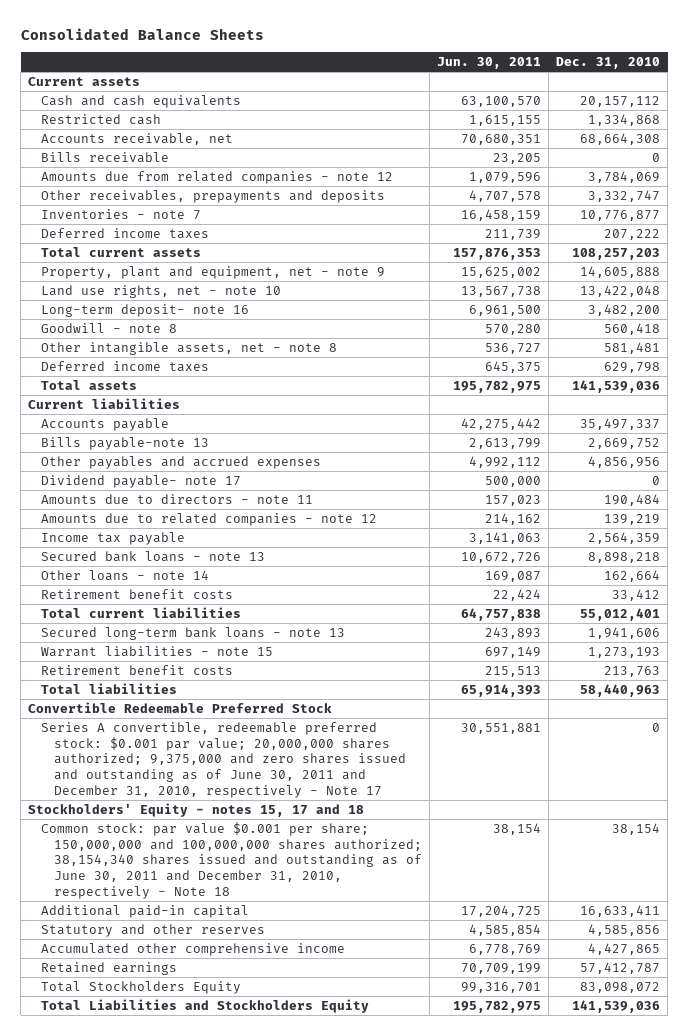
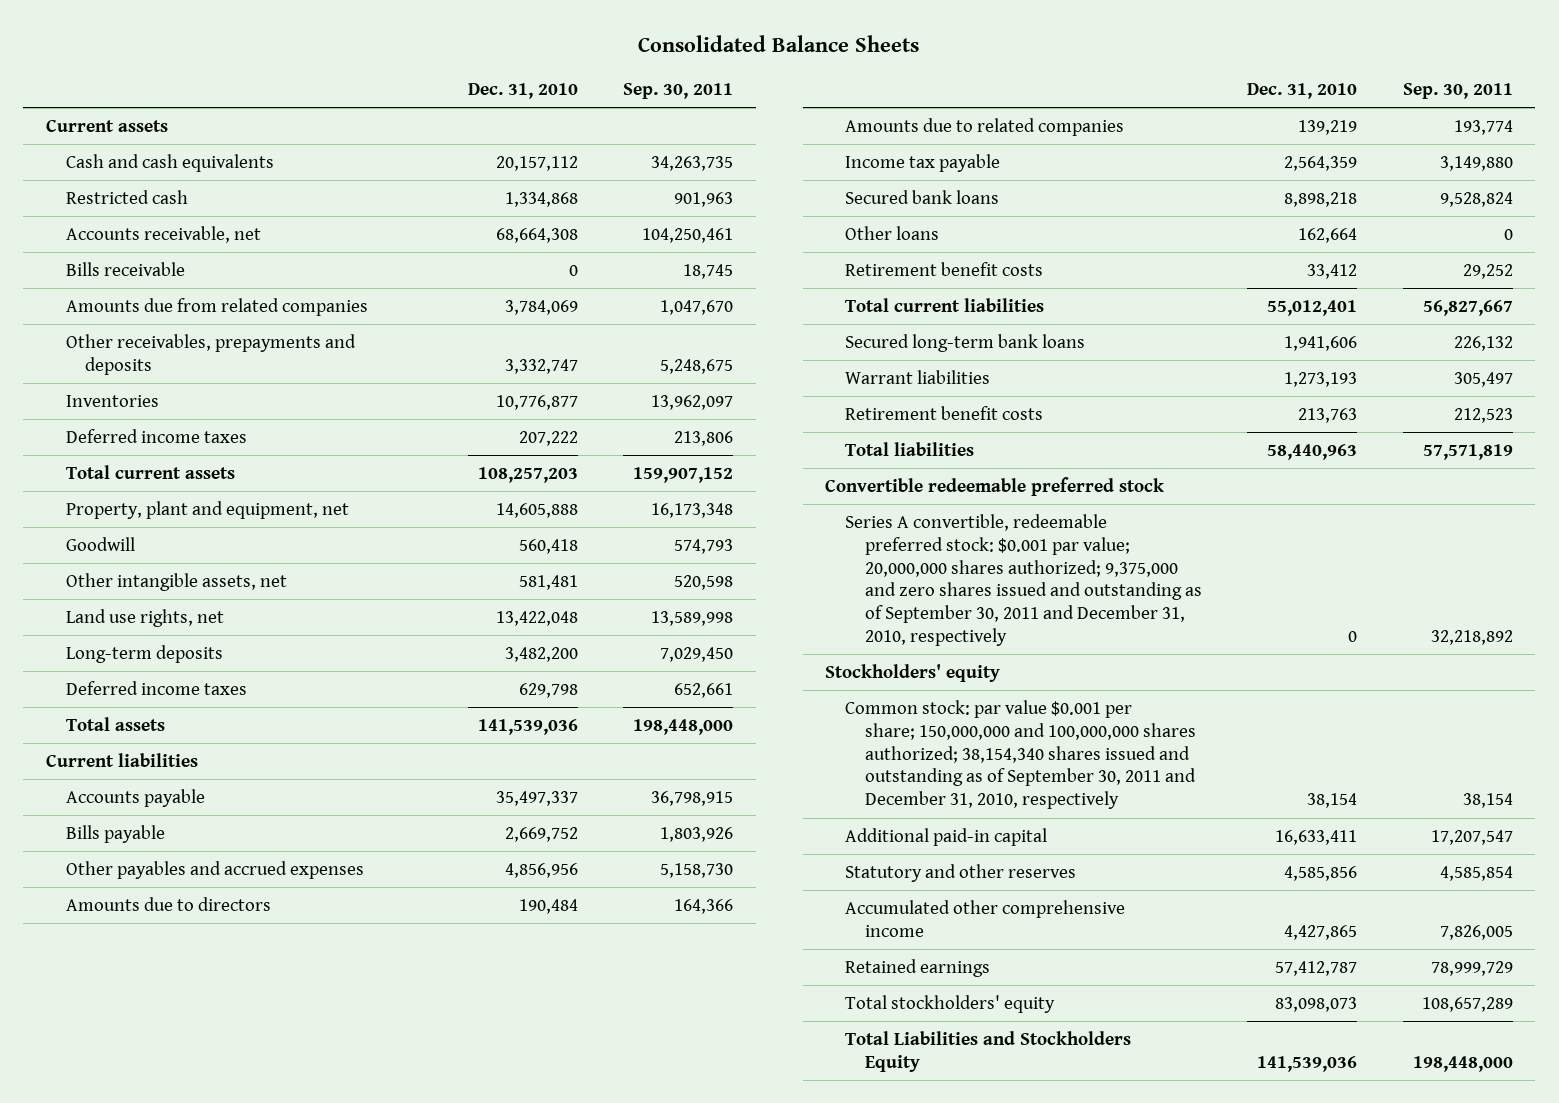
- | Jun. 30, 2011 | Dec. 31, 2010
+ | Dec. 31, 2010 | Sep. 30, 2011
- Amounts due from related companies - note 12 | 1,079,596 | 3,784,069
+ Amounts due from related companies | 3,784,069 | 1,047,670
- Inventories - note 7 | 16,458,159 | 10,776,877
+ Inventories | 10,776,877 | 13,962,097
- Property, plant and equipment, net - note 9 | 15,625,002 | 14,605,888
- Land use rights, net - note 10 | 13,567,738 | 13,422,048
- Long-term deposit- note 16 | 6,961,500 | 3,482,200
- Goodwill - note 8 | 570,280 | 560,418
- Other intangible assets, net - note 8 | 536,727 | 581,481
+ Property, plant and equipment, net | 14,605,888 | 16,173,348
+ Goodwill | 560,418 | 574,793
+ Other intangible assets, net | 581,481 | 520,598
+ Land use rights, net | 13,422,048 | 13,589,998
+ Long-term deposits | 3,482,200 | 7,029,450
- Bills payable-note 13 | 2,613,799 | 2,669,752
+ Bills payable | 2,669,752 | 1,803,926
- Dividend payable- note 17 | 500,000 | 0
- Amounts due to directors - note 11 | 157,023 | 190,484
- Amounts due to related companies - note 12 | 214,162 | 139,219
+ Amounts due to directors | 190,484 | 164,366
+ Amounts due to related companies | 139,219 | 193,774
- Secured bank loans - note 13 | 10,672,726 | 8,898,218
- Other loans - note 14 | 169,087 | 162,664
+ Secured bank loans | 8,898,218 | 9,528,824
+ Other loans | 162,664 | 0
- Secured long-term bank loans - note 13 | 243,893 | 1,941,606
- Warrant liabilities - note 15 | 697,149 | 1,273,193
+ Secured long-term bank loans | 1,941,606 | 226,132
+ Warrant liabilities | 1,273,193 | 305,497
- Convertible Redeemable Preferred Stock
- Series A convertible, redeemable preferred stock: $0.001 par value; 20,000,000 shares authorized; 9,375,000 and zero shares issued and outstanding as of June 30, 2011 and December 31, 2010, respectively - Note 17 | 30,551,881 | 0
- Stockholders' Equity - notes 15, 17 and 18
- Common stock: par value $0.001 per share; 150,000,000 and 100,000,000 shares authorized; 38,154,340 shares issued and outstanding as of June 30, 2011 and December 31, 2010, respectively - Note 18 | 38,154 | 38,154
+ Convertible redeemable preferred stock
+ Series A convertible, redeemable preferred stock: $0.001 par value; 20,000,000 shares authorized; 9,375,000 and zero shares issued and outstanding as of September 30, 2011 and December 31, 2010, respectively | 0 | 32,218,892
+ Stockholders' equity
+ Common stock: par value $0.001 per share; 150,000,000 and 100,000,000 shares authorized; 38,154,340 shares issued and outstanding as of September 30, 2011 and December 31, 2010, respectively | 38,154 | 38,154
- Total Stockholders Equity | 99,316,701 | 83,098,072
+ Total stockholders' equity | 83,098,073 | 108,657,289

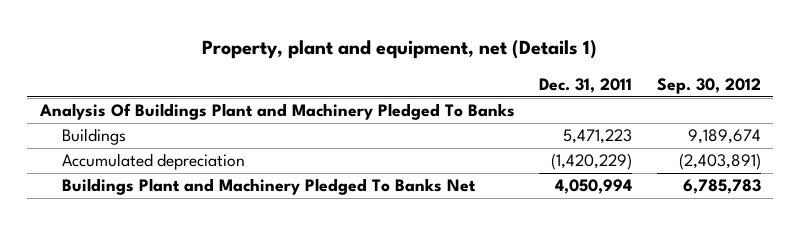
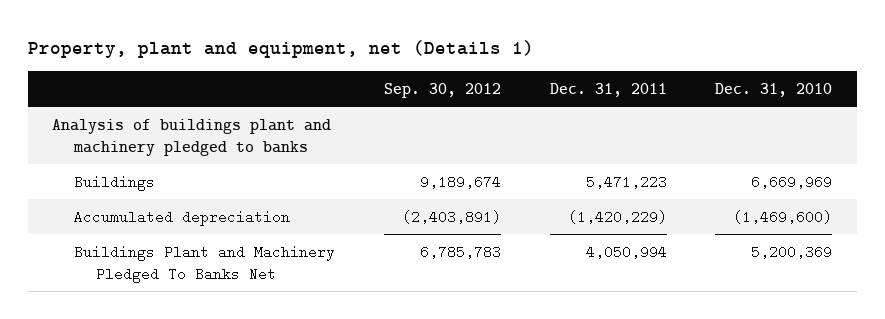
- | Dec. 31, 2011 | Sep. 30, 2012
+ | Sep. 30, 2012 | Dec. 31, 2011 | Dec. 31, 2010
- Analysis Of Buildings Plant and Machinery Pledged To Banks
+ Analysis of buildings plant and machinery pledged to banks

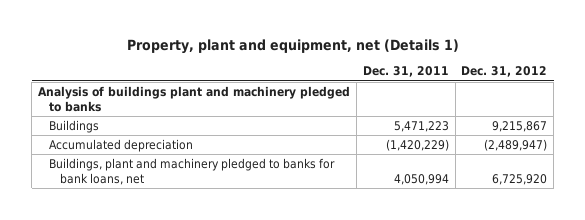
- | Sep. 30, 2012 | Dec. 31, 2011 | Dec. 31, 2010
+ | Dec. 31, 2011 | Dec. 31, 2012
- Buildings Plant and Machinery Pledged To Banks Net | 6,785,783 | 4,050,994 | 5,200,369
+ Buildings, plant and machinery pledged to banks for bank loans, net | 4,050,994 | 6,725,920

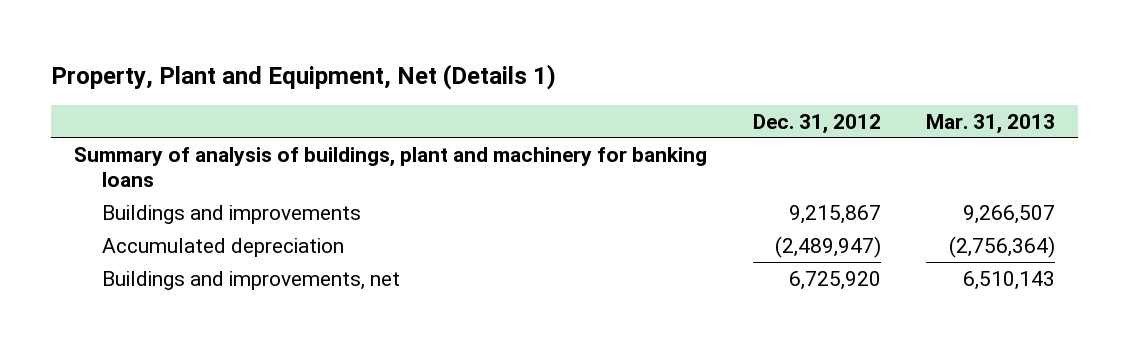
- Property, plant and equipment, net (Details 1)
+ Property, Plant and Equipment, Net (Details 1)
- | Dec. 31, 2011 | Dec. 31, 2012
+ | Dec. 31, 2012 | Mar. 31, 2013
- Analysis of buildings plant and machinery pledged to banks
- Buildings | 5,471,223 | 9,215,867
+ Summary of analysis of buildings, plant and machinery for banking loans
+ Buildings and improvements | 9,215,867 | 9,266,507
- Buildings, plant and machinery pledged to banks for bank loans, net | 4,050,994 | 6,725,920
+ Buildings and improvements, net | 6,725,920 | 6,510,143

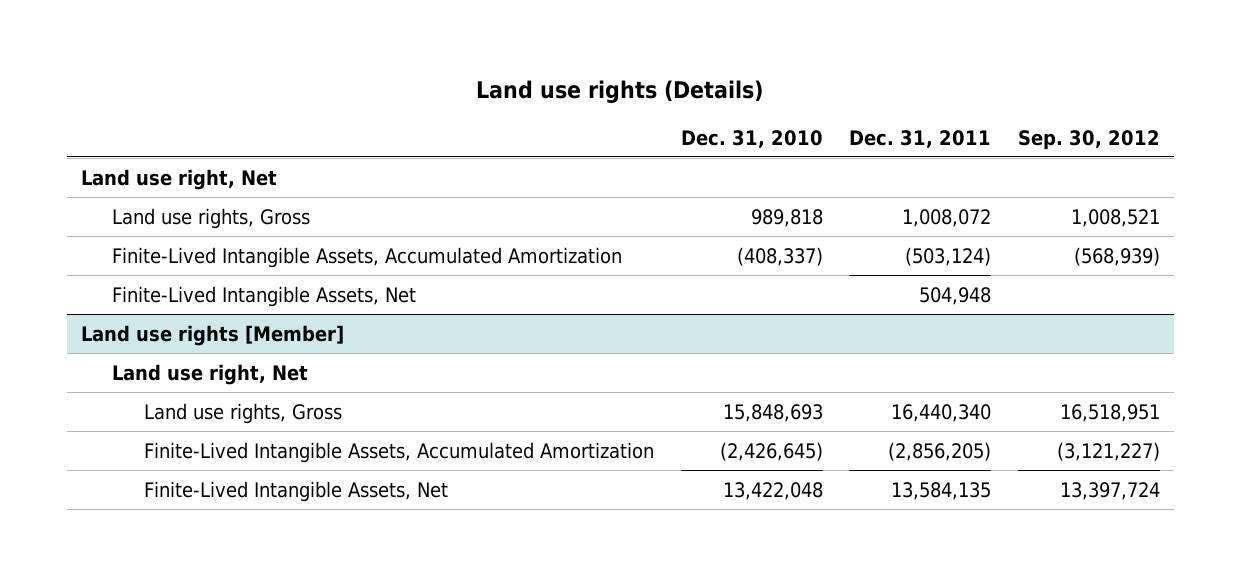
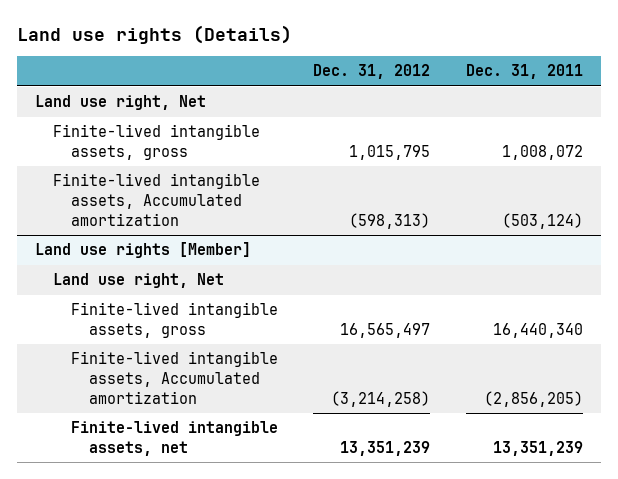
- | Dec. 31, 2010 | Dec. 31, 2011 | Sep. 30, 2012
+ | Dec. 31, 2012 | Dec. 31, 2011
- Land use rights, Gross | 989,818 | 1,008,072 | 1,008,521
- Finite-Lived Intangible Assets, Accumulated Amortization | (408,337) | (503,124) | (568,939)
- Finite-Lived Intangible Assets, Net | | 504,948 |
+ Finite-lived intangible assets, gross | 1,015,795 | 1,008,072
+ Finite-lived intangible assets, Accumulated amortization | (598,313) | (503,124)
@ Land use rights [Member]
- Land use rights, Gross | 15,848,693 | 16,440,340 | 16,518,951
- Finite-Lived Intangible Assets, Accumulated Amortization | (2,426,645) | (2,856,205) | (3,121,227)
- Finite-Lived Intangible Assets, Net | 13,422,048 | 13,584,135 | 13,397,724
+ Finite-lived intangible assets, gross | 16,565,497 | 16,440,340
+ Finite-lived intangible assets, Accumulated amortization | (3,214,258) | (2,856,205)
+ Finite-lived intangible assets, net | 13,351,239 | 13,351,239

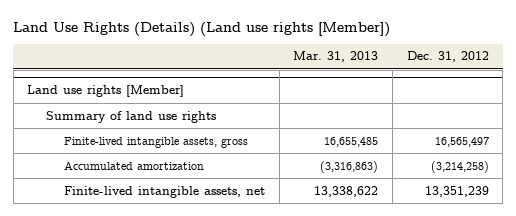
- Land use rights (Details)
+ Land Use Rights (Details) (Land use rights [Member])
- | Dec. 31, 2012 | Dec. 31, 2011
+ | Mar. 31, 2013 | Dec. 31, 2012
- Land use right, Net
- Finite-lived intangible assets, gross | 1,015,795 | 1,008,072
- Finite-lived intangible assets, Accumulated amortization | (598,313) | (503,124)
@ Land use rights [Member]
- Land use right, Net
+ Summary of land use rights
- Finite-lived intangible assets, Accumulated amortization | (3,214,258) | (2,856,205)
+ Accumulated amortization | (3,316,863) | (3,214,258)

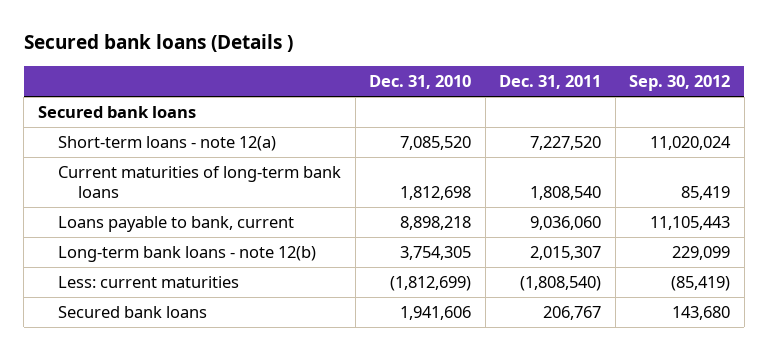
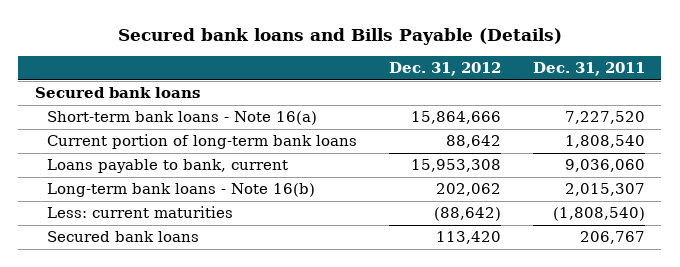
- Secured bank loans (Details )
+ Secured bank loans and Bills Payable (Details)
- | Dec. 31, 2010 | Dec. 31, 2011 | Sep. 30, 2012
+ | Dec. 31, 2012 | Dec. 31, 2011
- Short-term loans - note 12(a) | 7,085,520 | 7,227,520 | 11,020,024
- Current maturities of long-term bank loans | 1,812,698 | 1,808,540 | 85,419
+ Short-term bank loans - Note 16(a) | 15,864,666 | 7,227,520
+ Current portion of long-term bank loans | 88,642 | 1,808,540
- Long-term bank loans - note 12(b) | 3,754,305 | 2,015,307 | 229,099
+ Long-term bank loans - Note 16(b) | 202,062 | 2,015,307

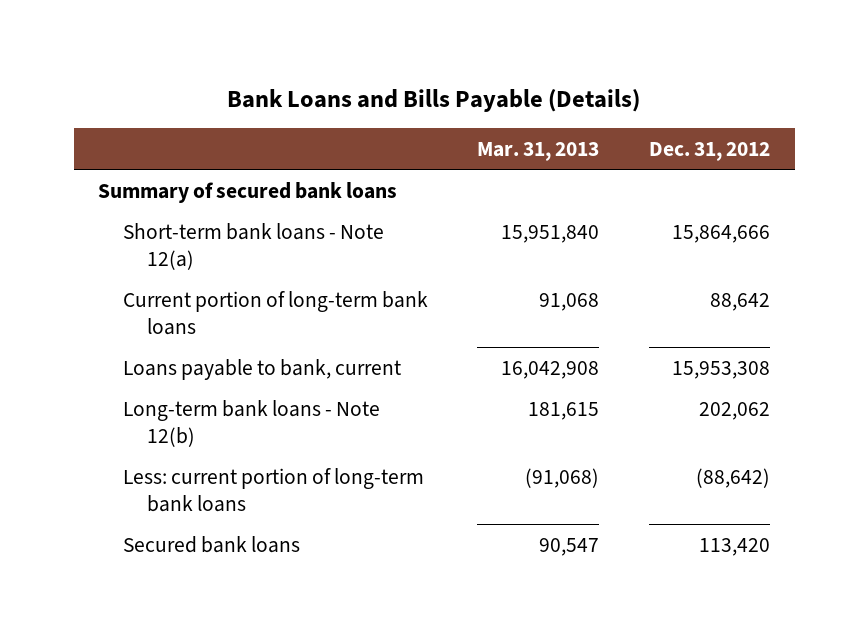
- Secured bank loans and Bills Payable (Details)
+ Bank Loans and Bills Payable (Details)
- | Dec. 31, 2012 | Dec. 31, 2011
+ | Mar. 31, 2013 | Dec. 31, 2012
- Secured bank loans
- Short-term bank loans - Note 16(a) | 15,864,666 | 7,227,520
+ Summary of secured bank loans
+ Short-term bank loans - Note 12(a) | 15,951,840 | 15,864,666
- Long-term bank loans - Note 16(b) | 202,062 | 2,015,307
- Less: current maturities | (88,642) | (1,808,540)
+ Long-term bank loans - Note 12(b) | 181,615 | 202,062
+ Less: current portion of long-term bank loans | (91,068) | (88,642)

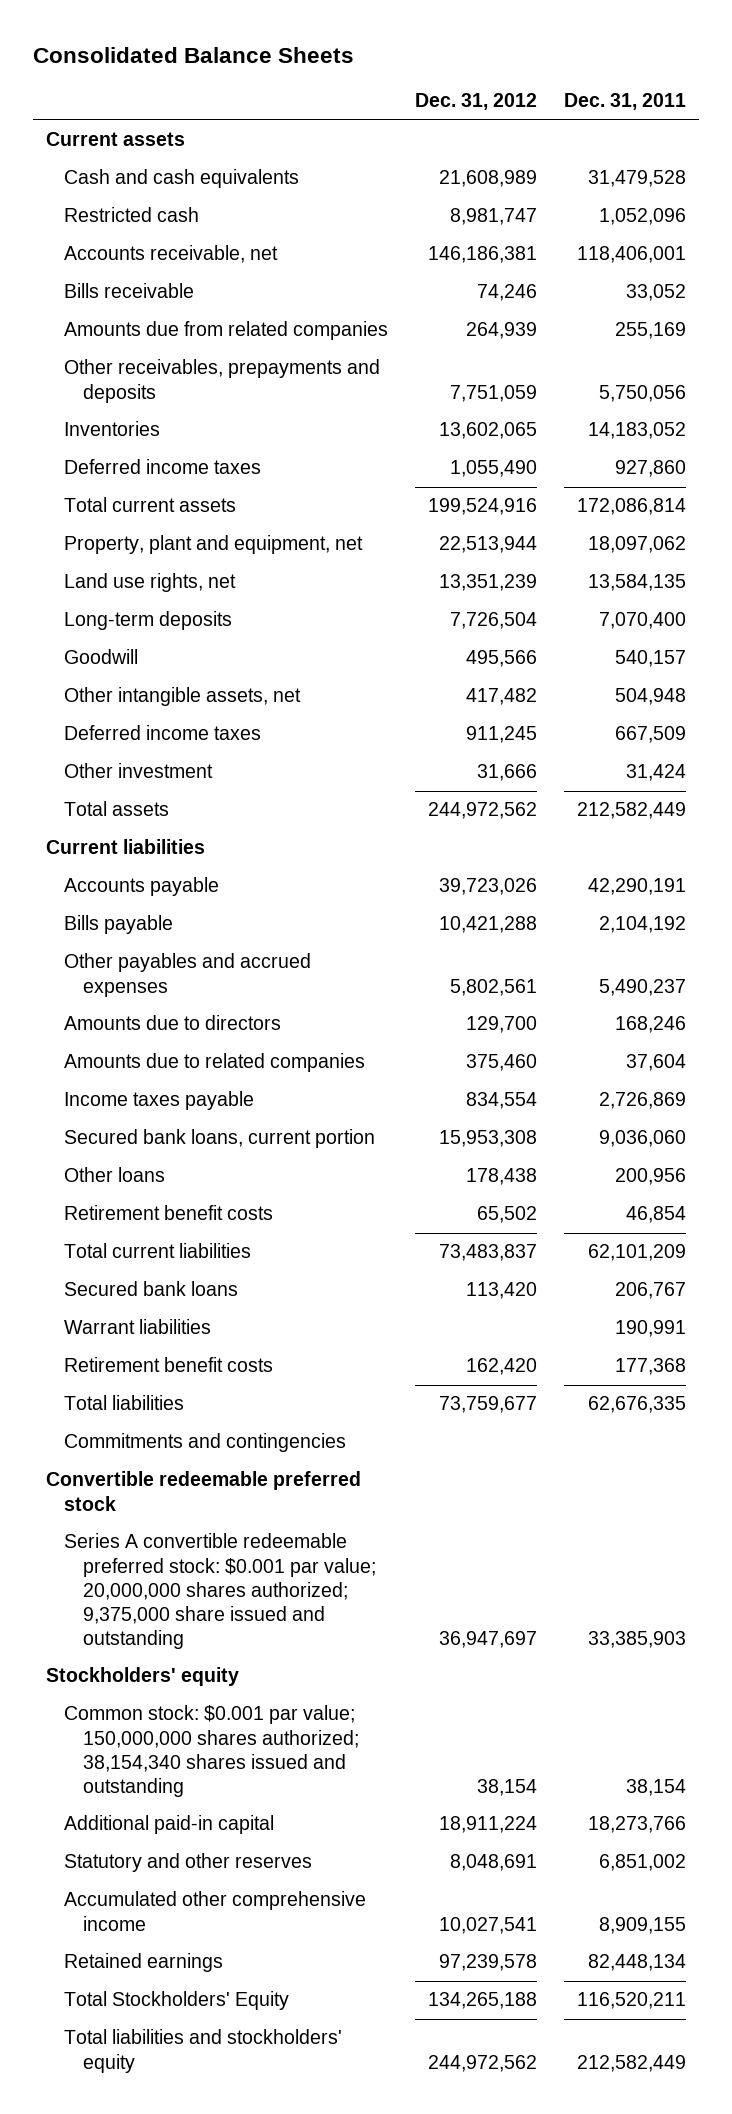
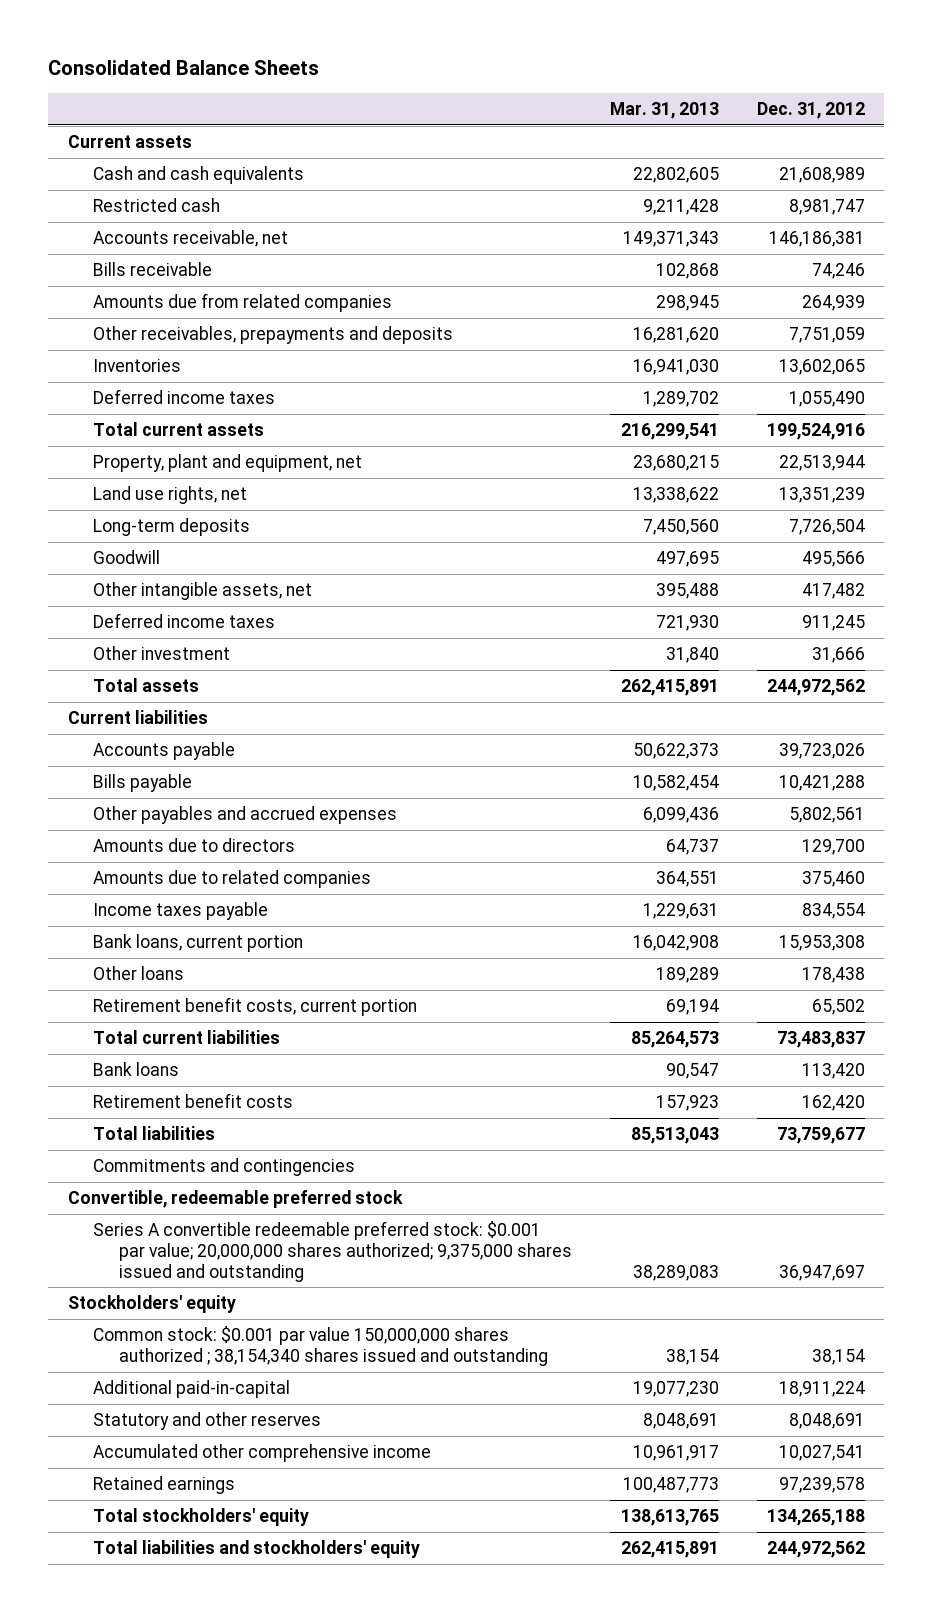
- | Dec. 31, 2012 | Dec. 31, 2011
+ | Mar. 31, 2013 | Dec. 31, 2012
- Secured bank loans, current portion | 15,953,308 | 9,036,060
+ Bank loans, current portion | 16,042,908 | 15,953,308
- Retirement benefit costs | 65,502 | 46,854
+ Retirement benefit costs, current portion | 69,194 | 65,502
- Secured bank loans | 113,420 | 206,767
- Warrant liabilities | | 190,991
+ Bank loans | 90,547 | 113,420
- Convertible redeemable preferred stock
- Series A convertible redeemable preferred stock: $0.001 par value; 20,000,000 shares authorized; 9,375,000 share issued and outstanding | 36,947,697 | 33,385,903
+ Convertible, redeemable preferred stock
+ Series A convertible redeemable preferred stock: $0.001 par value; 20,000,000 shares authorized; 9,375,000 shares issued and outstanding | 38,289,083 | 36,947,697
- Common stock: $0.001 par value; 150,000,000 shares authorized; 38,154,340 shares issued and outstanding | 38,154 | 38,154
- Additional paid-in capital | 18,911,224 | 18,273,766
+ Common stock: $0.001 par value 150,000,000 shares authorized ; 38,154,340 shares issued and outstanding | 38,154 | 38,154
+ Additional paid-in-capital | 19,077,230 | 18,911,224
- Total Stockholders' Equity | 134,265,188 | 116,520,211
+ Total stockholders' equity | 138,613,765 | 134,265,188

